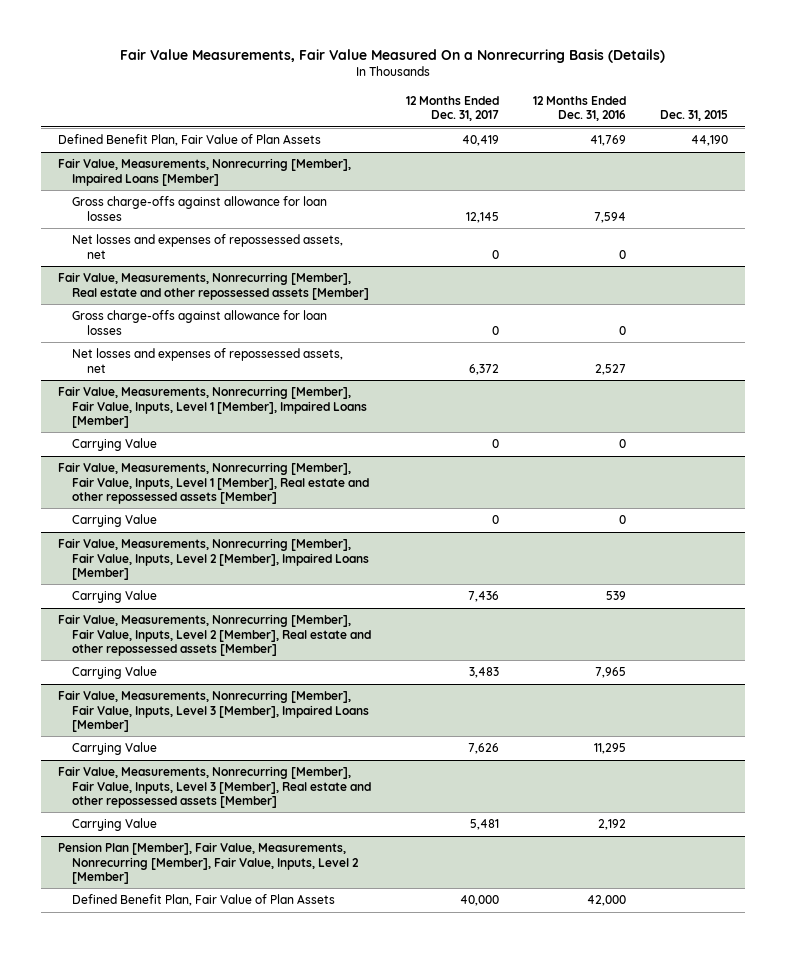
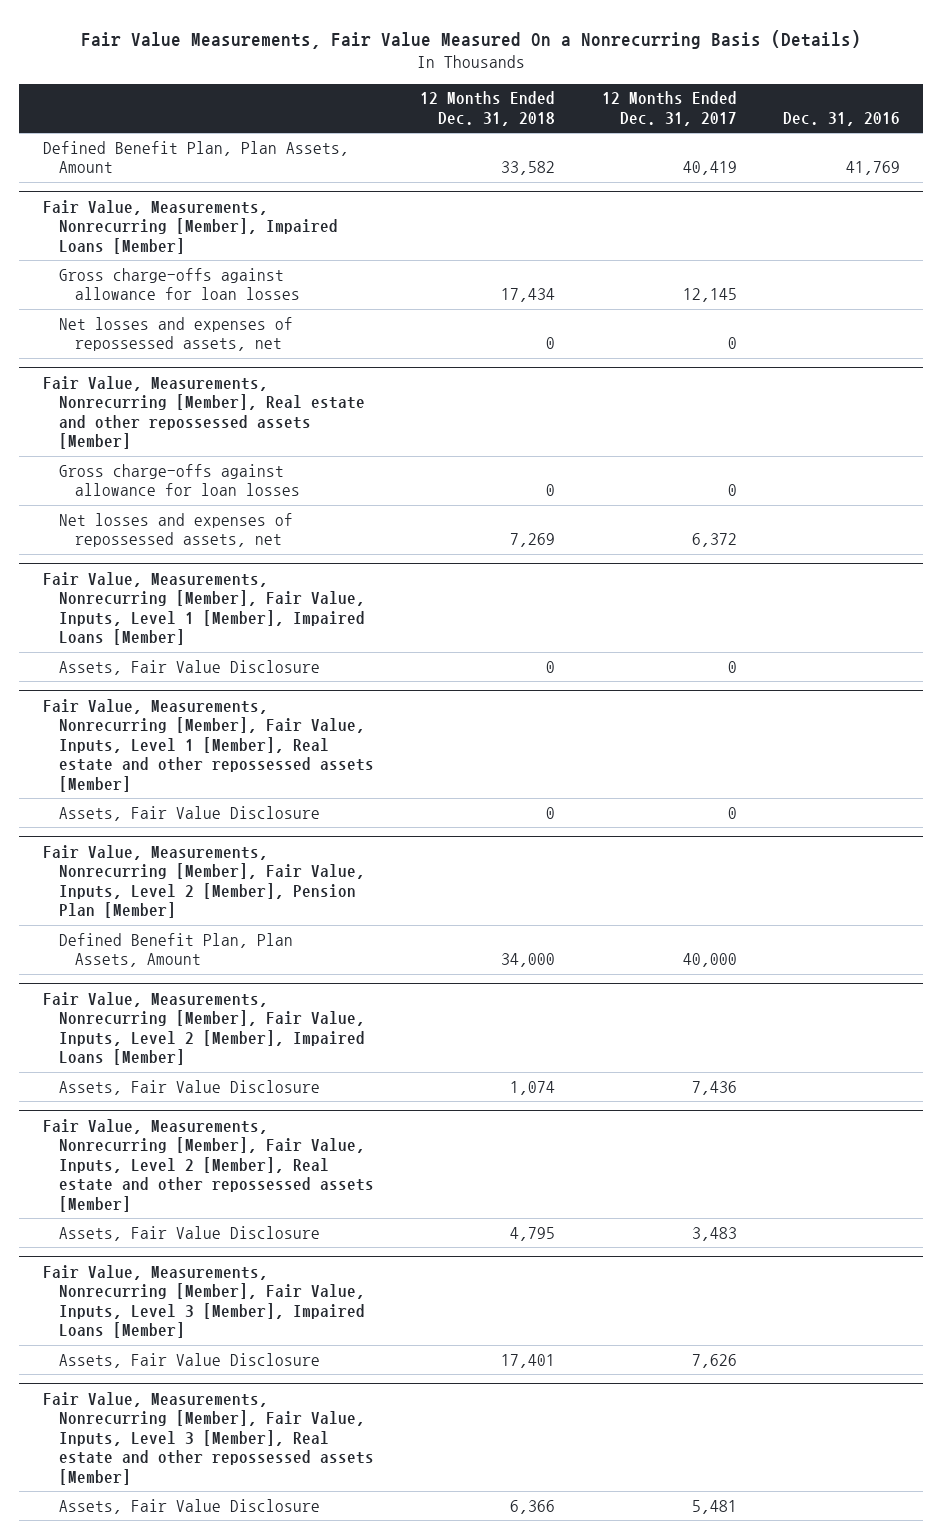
- | 12 Months Ended Dec. 31, 2017 | 12 Months Ended Dec. 31, 2016 | Dec. 31, 2015
+ | 12 Months Ended Dec. 31, 2018 | 12 Months Ended Dec. 31, 2017 | Dec. 31, 2016
- Defined Benefit Plan, Fair Value of Plan Assets | 40,419 | 41,769 | 44,190
+ Defined Benefit Plan, Plan Assets, Amount | 33,582 | 40,419 | 41,769
@ Fair Value, Measurements, Nonrecurring [Member], Fair Value, Inputs, Level 1 [Member], Impaired Loans [Member]
- Carrying Value | 0 | 0 |
+ Assets, Fair Value Disclosure | 0 | 0 |
@ Fair Value, Measurements, Nonrecurring [Member], Fair Value, Inputs, Level 1 [Member], Real estate and other repossessed assets [Member]
- Carrying Value | 0 | 0 |
+ Assets, Fair Value Disclosure | 0 | 0 |
+ Fair Value, Measurements, Nonrecurring [Member], Fair Value, Inputs, Level 2 [Member], Pension Plan [Member]
+ Defined Benefit Plan, Plan Assets, Amount | 34,000 | 40,000 |
@ Fair Value, Measurements, Nonrecurring [Member], Fair Value, Inputs, Level 2 [Member], Impaired Loans [Member]
- Carrying Value | 7,436 | 539 |
+ Assets, Fair Value Disclosure | 1,074 | 7,436 |
@ Fair Value, Measurements, Nonrecurring [Member], Fair Value, Inputs, Level 2 [Member], Real estate and other repossessed assets [Member]
- Carrying Value | 3,483 | 7,965 |
+ Assets, Fair Value Disclosure | 4,795 | 3,483 |
@ Fair Value, Measurements, Nonrecurring [Member], Fair Value, Inputs, Level 3 [Member], Impaired Loans [Member]
- Carrying Value | 7,626 | 11,295 |
+ Assets, Fair Value Disclosure | 17,401 | 7,626 |
@ Fair Value, Measurements, Nonrecurring [Member], Fair Value, Inputs, Level 3 [Member], Real estate and other repossessed assets [Member]
- Carrying Value | 5,481 | 2,192 |
- Pension Plan [Member], Fair Value, Measurements, Nonrecurring [Member], Fair Value, Inputs, Level 2 [Member]
- Defined Benefit Plan, Fair Value of Plan Assets | 40,000 | 42,000 |
@ Fair Value, Measurements, Nonrecurring [Member], Fair Value, Inputs, Level 3 [Member], Real estate and other repossessed assets [Member]
+ Assets, Fair Value Disclosure | 6,366 | 5,481 |

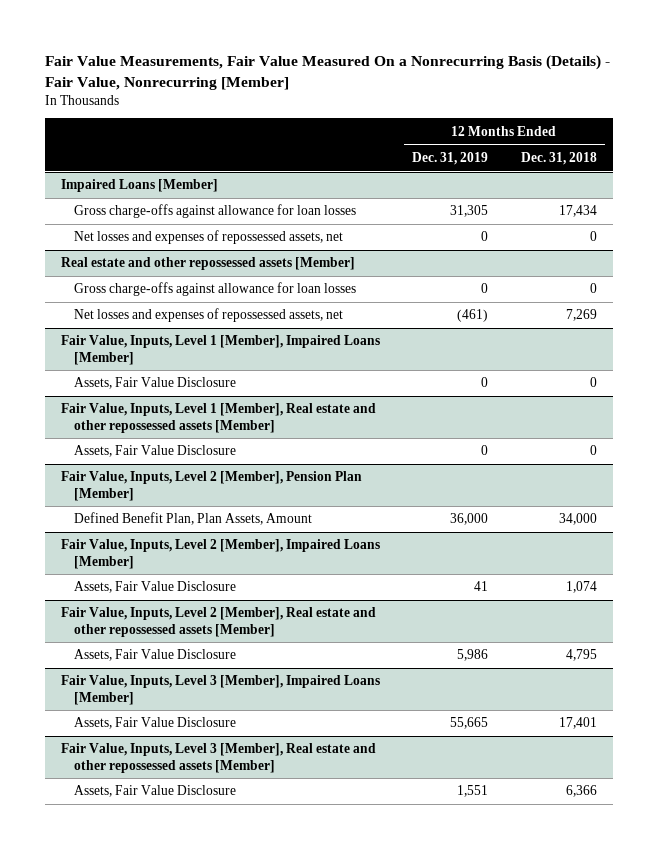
- Fair Value Measurements, Fair Value Measured On a Nonrecurring Basis (Details)
+ Fair Value Measurements, Fair Value Measured On a Nonrecurring Basis (Details) - Fair Value, Nonrecurring [Member]
- | 12 Months Ended Dec. 31, 2018 | 12 Months Ended Dec. 31, 2017 | Dec. 31, 2016
+ | 12 Months Ended Dec. 31, 2019 | 12 Months Ended Dec. 31, 2018
- Defined Benefit Plan, Plan Assets, Amount | 33,582 | 40,419 | 41,769
- Fair Value, Measurements, Nonrecurring [Member], Impaired Loans [Member]
+ Impaired Loans [Member]
- Fair Value, Measurements, Nonrecurring [Member], Real estate and other repossessed assets [Member]
+ Real estate and other repossessed assets [Member]
- Fair Value, Measurements, Nonrecurring [Member], Fair Value, Inputs, Level 1 [Member], Impaired Loans [Member]
+ Fair Value, Inputs, Level 1 [Member], Impaired Loans [Member]
- Fair Value, Measurements, Nonrecurring [Member], Fair Value, Inputs, Level 1 [Member], Real estate and other repossessed assets [Member]
+ Fair Value, Inputs, Level 1 [Member], Real estate and other repossessed assets [Member]
- Fair Value, Measurements, Nonrecurring [Member], Fair Value, Inputs, Level 2 [Member], Pension Plan [Member]
+ Fair Value, Inputs, Level 2 [Member], Pension Plan [Member]
- Fair Value, Measurements, Nonrecurring [Member], Fair Value, Inputs, Level 2 [Member], Impaired Loans [Member]
+ Fair Value, Inputs, Level 2 [Member], Impaired Loans [Member]
- Fair Value, Measurements, Nonrecurring [Member], Fair Value, Inputs, Level 2 [Member], Real estate and other repossessed assets [Member]
+ Fair Value, Inputs, Level 2 [Member], Real estate and other repossessed assets [Member]
- Fair Value, Measurements, Nonrecurring [Member], Fair Value, Inputs, Level 3 [Member], Impaired Loans [Member]
+ Fair Value, Inputs, Level 3 [Member], Impaired Loans [Member]
- Fair Value, Measurements, Nonrecurring [Member], Fair Value, Inputs, Level 3 [Member], Real estate and other repossessed assets [Member]
+ Fair Value, Inputs, Level 3 [Member], Real estate and other repossessed assets [Member]

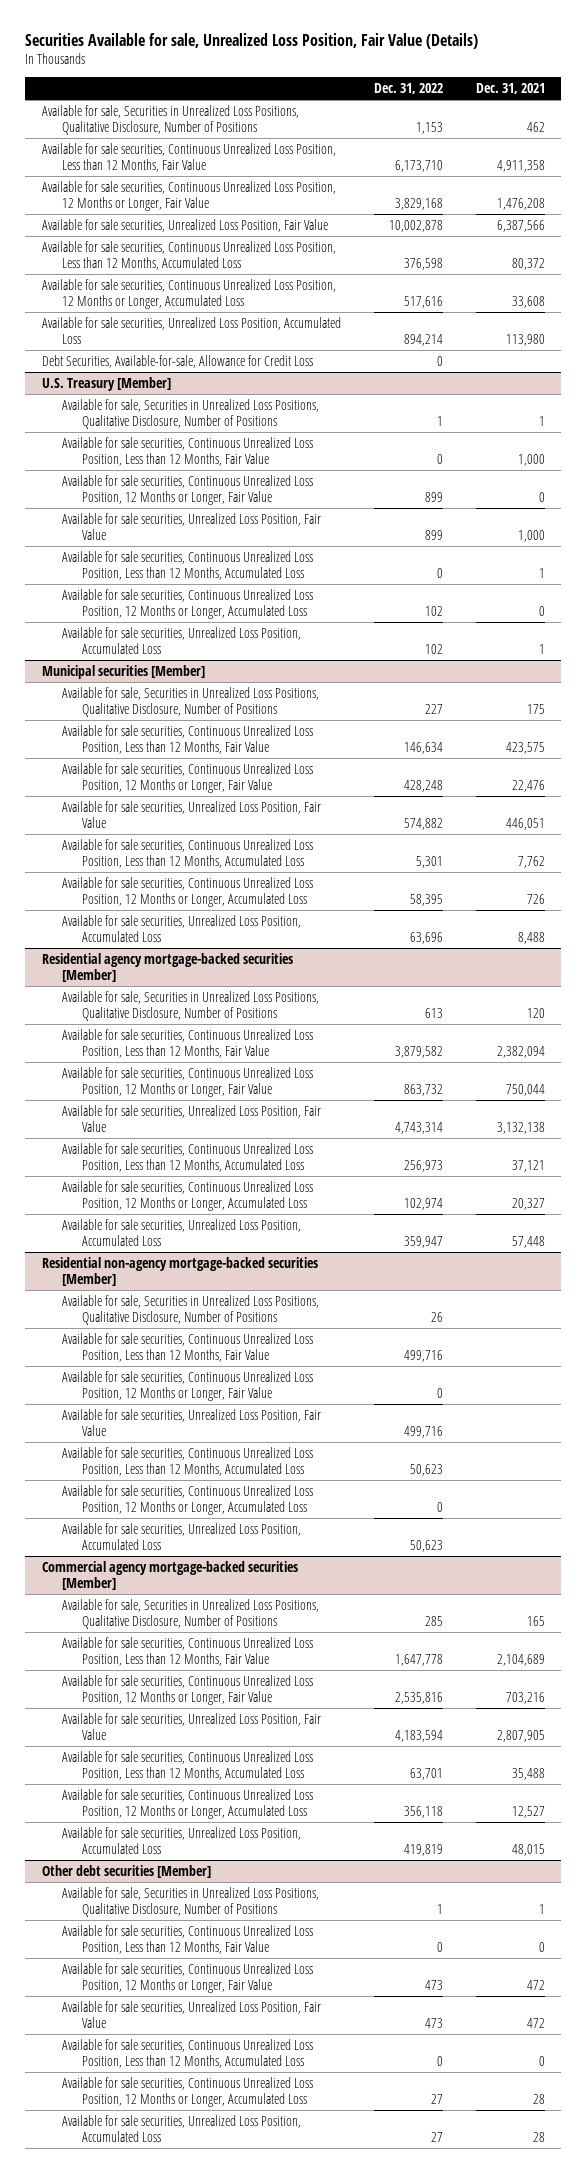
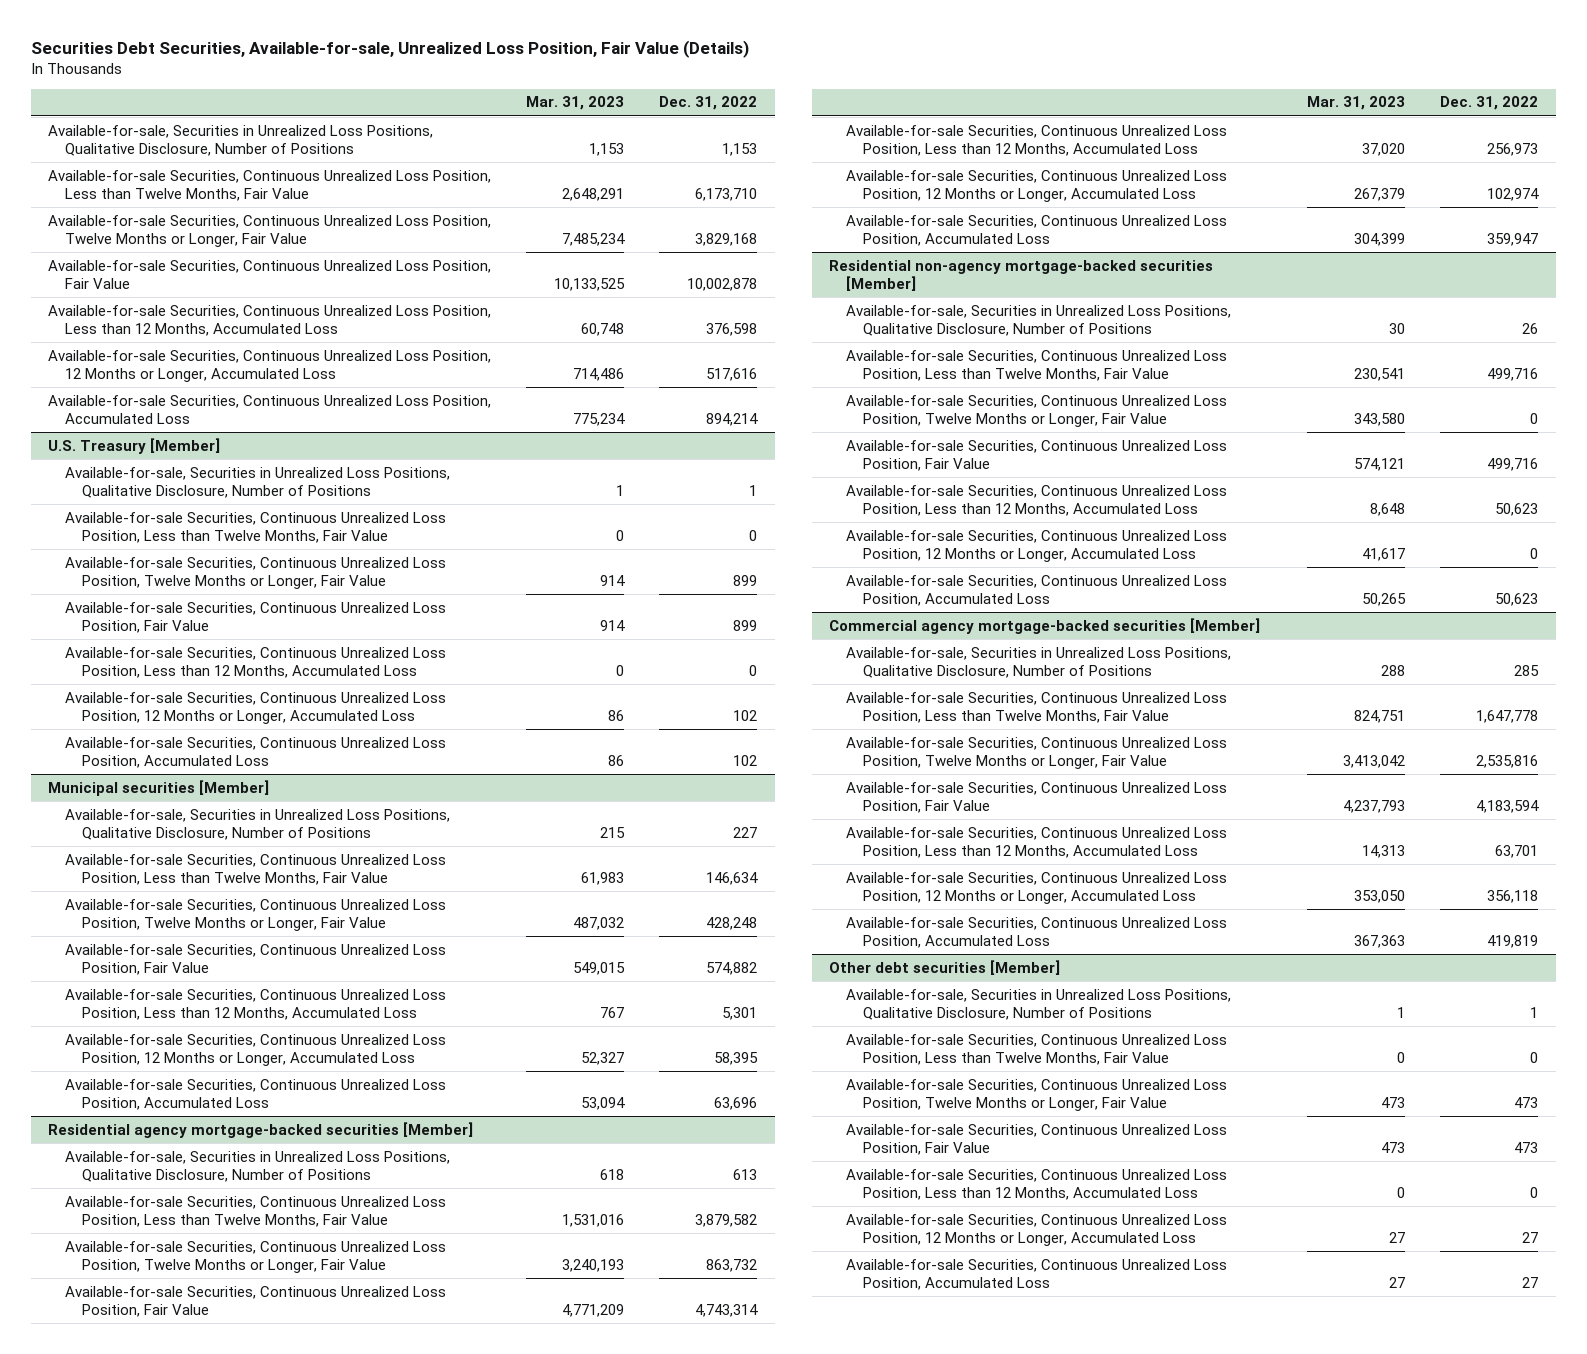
- Securities Available for sale, Unrealized Loss Position, Fair Value (Details)
+ Securities Debt Securities, Available-for-sale, Unrealized Loss Position, Fair Value (Details)
- | Dec. 31, 2022 | Dec. 31, 2021
+ | Mar. 31, 2023 | Dec. 31, 2022
- Available for sale, Securities in Unrealized Loss Positions, Qualitative Disclosure, Number of Positions | 1,153 | 462
- Available for sale securities, Continuous Unrealized Loss Position, Less than 12 Months, Fair Value | 6,173,710 | 4,911,358
- Available for sale securities, Continuous Unrealized Loss Position, 12 Months or Longer, Fair Value | 3,829,168 | 1,476,208
- Available for sale securities, Unrealized Loss Position, Fair Value | 10,002,878 | 6,387,566
- Available for sale securities, Continuous Unrealized Loss Position, Less than 12 Months, Accumulated Loss | 376,598 | 80,372
- Available for sale securities, Continuous Unrealized Loss Position, 12 Months or Longer, Accumulated Loss | 517,616 | 33,608
- Available for sale securities, Unrealized Loss Position, Accumulated Loss | 894,214 | 113,980
- Debt Securities, Available-for-sale, Allowance for Credit Loss | 0 |
+ Available-for-sale, Securities in Unrealized Loss Positions, Qualitative Disclosure, Number of Positions | 1,153 | 1,153
+ Available-for-sale Securities, Continuous Unrealized Loss Position, Less than Twelve Months, Fair Value | 2,648,291 | 6,173,710
+ Available-for-sale Securities, Continuous Unrealized Loss Position, Twelve Months or Longer, Fair Value | 7,485,234 | 3,829,168
+ Available-for-sale Securities, Continuous Unrealized Loss Position, Fair Value | 10,133,525 | 10,002,878
+ Available-for-sale Securities, Continuous Unrealized Loss Position, Less than 12 Months, Accumulated Loss | 60,748 | 376,598
+ Available-for-sale Securities, Continuous Unrealized Loss Position, 12 Months or Longer, Accumulated Loss | 714,486 | 517,616
+ Available-for-sale Securities, Continuous Unrealized Loss Position, Accumulated Loss | 775,234 | 894,214
@ U.S. Treasury [Member]
- Available for sale, Securities in Unrealized Loss Positions, Qualitative Disclosure, Number of Positions | 1 | 1
- Available for sale securities, Continuous Unrealized Loss Position, Less than 12 Months, Fair Value | 0 | 1,000
- Available for sale securities, Continuous Unrealized Loss Position, 12 Months or Longer, Fair Value | 899 | 0
- Available for sale securities, Unrealized Loss Position, Fair Value | 899 | 1,000
- Available for sale securities, Continuous Unrealized Loss Position, Less than 12 Months, Accumulated Loss | 0 | 1
- Available for sale securities, Continuous Unrealized Loss Position, 12 Months or Longer, Accumulated Loss | 102 | 0
- Available for sale securities, Unrealized Loss Position, Accumulated Loss | 102 | 1
+ Available-for-sale, Securities in Unrealized Loss Positions, Qualitative Disclosure, Number of Positions | 1 | 1
+ Available-for-sale Securities, Continuous Unrealized Loss Position, Less than Twelve Months, Fair Value | 0 | 0
+ Available-for-sale Securities, Continuous Unrealized Loss Position, Twelve Months or Longer, Fair Value | 914 | 899
+ Available-for-sale Securities, Continuous Unrealized Loss Position, Fair Value | 914 | 899
+ Available-for-sale Securities, Continuous Unrealized Loss Position, Less than 12 Months, Accumulated Loss | 0 | 0
+ Available-for-sale Securities, Continuous Unrealized Loss Position, 12 Months or Longer, Accumulated Loss | 86 | 102
+ Available-for-sale Securities, Continuous Unrealized Loss Position, Accumulated Loss | 86 | 102
@ Municipal securities [Member]
- Available for sale, Securities in Unrealized Loss Positions, Qualitative Disclosure, Number of Positions | 227 | 175
- Available for sale securities, Continuous Unrealized Loss Position, Less than 12 Months, Fair Value | 146,634 | 423,575
- Available for sale securities, Continuous Unrealized Loss Position, 12 Months or Longer, Fair Value | 428,248 | 22,476
- Available for sale securities, Unrealized Loss Position, Fair Value | 574,882 | 446,051
- Available for sale securities, Continuous Unrealized Loss Position, Less than 12 Months, Accumulated Loss | 5,301 | 7,762
- Available for sale securities, Continuous Unrealized Loss Position, 12 Months or Longer, Accumulated Loss | 58,395 | 726
- Available for sale securities, Unrealized Loss Position, Accumulated Loss | 63,696 | 8,488
+ Available-for-sale, Securities in Unrealized Loss Positions, Qualitative Disclosure, Number of Positions | 215 | 227
+ Available-for-sale Securities, Continuous Unrealized Loss Position, Less than Twelve Months, Fair Value | 61,983 | 146,634
+ Available-for-sale Securities, Continuous Unrealized Loss Position, Twelve Months or Longer, Fair Value | 487,032 | 428,248
+ Available-for-sale Securities, Continuous Unrealized Loss Position, Fair Value | 549,015 | 574,882
+ Available-for-sale Securities, Continuous Unrealized Loss Position, Less than 12 Months, Accumulated Loss | 767 | 5,301
+ Available-for-sale Securities, Continuous Unrealized Loss Position, 12 Months or Longer, Accumulated Loss | 52,327 | 58,395
+ Available-for-sale Securities, Continuous Unrealized Loss Position, Accumulated Loss | 53,094 | 63,696
@ Residential agency mortgage-backed securities [Member]
- Available for sale, Securities in Unrealized Loss Positions, Qualitative Disclosure, Number of Positions | 613 | 120
- Available for sale securities, Continuous Unrealized Loss Position, Less than 12 Months, Fair Value | 3,879,582 | 2,382,094
- Available for sale securities, Continuous Unrealized Loss Position, 12 Months or Longer, Fair Value | 863,732 | 750,044
- Available for sale securities, Unrealized Loss Position, Fair Value | 4,743,314 | 3,132,138
- Available for sale securities, Continuous Unrealized Loss Position, Less than 12 Months, Accumulated Loss | 256,973 | 37,121
- Available for sale securities, Continuous Unrealized Loss Position, 12 Months or Longer, Accumulated Loss | 102,974 | 20,327
- Available for sale securities, Unrealized Loss Position, Accumulated Loss | 359,947 | 57,448
+ Available-for-sale, Securities in Unrealized Loss Positions, Qualitative Disclosure, Number of Positions | 618 | 613
+ Available-for-sale Securities, Continuous Unrealized Loss Position, Less than Twelve Months, Fair Value | 1,531,016 | 3,879,582
+ Available-for-sale Securities, Continuous Unrealized Loss Position, Twelve Months or Longer, Fair Value | 3,240,193 | 863,732
+ Available-for-sale Securities, Continuous Unrealized Loss Position, Fair Value | 4,771,209 | 4,743,314
+ Available-for-sale Securities, Continuous Unrealized Loss Position, Less than 12 Months, Accumulated Loss | 37,020 | 256,973
+ Available-for-sale Securities, Continuous Unrealized Loss Position, 12 Months or Longer, Accumulated Loss | 267,379 | 102,974
+ Available-for-sale Securities, Continuous Unrealized Loss Position, Accumulated Loss | 304,399 | 359,947
@ Residential non-agency mortgage-backed securities [Member]
- Available for sale, Securities in Unrealized Loss Positions, Qualitative Disclosure, Number of Positions | 26 |
- Available for sale securities, Continuous Unrealized Loss Position, Less than 12 Months, Fair Value | 499,716 |
- Available for sale securities, Continuous Unrealized Loss Position, 12 Months or Longer, Fair Value | 0 |
- Available for sale securities, Unrealized Loss Position, Fair Value | 499,716 |
- Available for sale securities, Continuous Unrealized Loss Position, Less than 12 Months, Accumulated Loss | 50,623 |
- Available for sale securities, Continuous Unrealized Loss Position, 12 Months or Longer, Accumulated Loss | 0 |
- Available for sale securities, Unrealized Loss Position, Accumulated Loss | 50,623 |
+ Available-for-sale, Securities in Unrealized Loss Positions, Qualitative Disclosure, Number of Positions | 30 | 26
+ Available-for-sale Securities, Continuous Unrealized Loss Position, Less than Twelve Months, Fair Value | 230,541 | 499,716
+ Available-for-sale Securities, Continuous Unrealized Loss Position, Twelve Months or Longer, Fair Value | 343,580 | 0
+ Available-for-sale Securities, Continuous Unrealized Loss Position, Fair Value | 574,121 | 499,716
+ Available-for-sale Securities, Continuous Unrealized Loss Position, Less than 12 Months, Accumulated Loss | 8,648 | 50,623
+ Available-for-sale Securities, Continuous Unrealized Loss Position, 12 Months or Longer, Accumulated Loss | 41,617 | 0
+ Available-for-sale Securities, Continuous Unrealized Loss Position, Accumulated Loss | 50,265 | 50,623
@ Commercial agency mortgage-backed securities [Member]
- Available for sale, Securities in Unrealized Loss Positions, Qualitative Disclosure, Number of Positions | 285 | 165
- Available for sale securities, Continuous Unrealized Loss Position, Less than 12 Months, Fair Value | 1,647,778 | 2,104,689
- Available for sale securities, Continuous Unrealized Loss Position, 12 Months or Longer, Fair Value | 2,535,816 | 703,216
- Available for sale securities, Unrealized Loss Position, Fair Value | 4,183,594 | 2,807,905
- Available for sale securities, Continuous Unrealized Loss Position, Less than 12 Months, Accumulated Loss | 63,701 | 35,488
- Available for sale securities, Continuous Unrealized Loss Position, 12 Months or Longer, Accumulated Loss | 356,118 | 12,527
- Available for sale securities, Unrealized Loss Position, Accumulated Loss | 419,819 | 48,015
+ Available-for-sale, Securities in Unrealized Loss Positions, Qualitative Disclosure, Number of Positions | 288 | 285
+ Available-for-sale Securities, Continuous Unrealized Loss Position, Less than Twelve Months, Fair Value | 824,751 | 1,647,778
+ Available-for-sale Securities, Continuous Unrealized Loss Position, Twelve Months or Longer, Fair Value | 3,413,042 | 2,535,816
+ Available-for-sale Securities, Continuous Unrealized Loss Position, Fair Value | 4,237,793 | 4,183,594
+ Available-for-sale Securities, Continuous Unrealized Loss Position, Less than 12 Months, Accumulated Loss | 14,313 | 63,701
+ Available-for-sale Securities, Continuous Unrealized Loss Position, 12 Months or Longer, Accumulated Loss | 353,050 | 356,118
+ Available-for-sale Securities, Continuous Unrealized Loss Position, Accumulated Loss | 367,363 | 419,819
@ Other debt securities [Member]
- Available for sale, Securities in Unrealized Loss Positions, Qualitative Disclosure, Number of Positions | 1 | 1
- Available for sale securities, Continuous Unrealized Loss Position, Less than 12 Months, Fair Value | 0 | 0
- Available for sale securities, Continuous Unrealized Loss Position, 12 Months or Longer, Fair Value | 473 | 472
- Available for sale securities, Unrealized Loss Position, Fair Value | 473 | 472
- Available for sale securities, Continuous Unrealized Loss Position, Less than 12 Months, Accumulated Loss | 0 | 0
- Available for sale securities, Continuous Unrealized Loss Position, 12 Months or Longer, Accumulated Loss | 27 | 28
- Available for sale securities, Unrealized Loss Position, Accumulated Loss | 27 | 28
+ Available-for-sale, Securities in Unrealized Loss Positions, Qualitative Disclosure, Number of Positions | 1 | 1
+ Available-for-sale Securities, Continuous Unrealized Loss Position, Less than Twelve Months, Fair Value | 0 | 0
+ Available-for-sale Securities, Continuous Unrealized Loss Position, Twelve Months or Longer, Fair Value | 473 | 473
+ Available-for-sale Securities, Continuous Unrealized Loss Position, Fair Value | 473 | 473
+ Available-for-sale Securities, Continuous Unrealized Loss Position, Less than 12 Months, Accumulated Loss | 0 | 0
+ Available-for-sale Securities, Continuous Unrealized Loss Position, 12 Months or Longer, Accumulated Loss | 27 | 27
+ Available-for-sale Securities, Continuous Unrealized Loss Position, Accumulated Loss | 27 | 27

